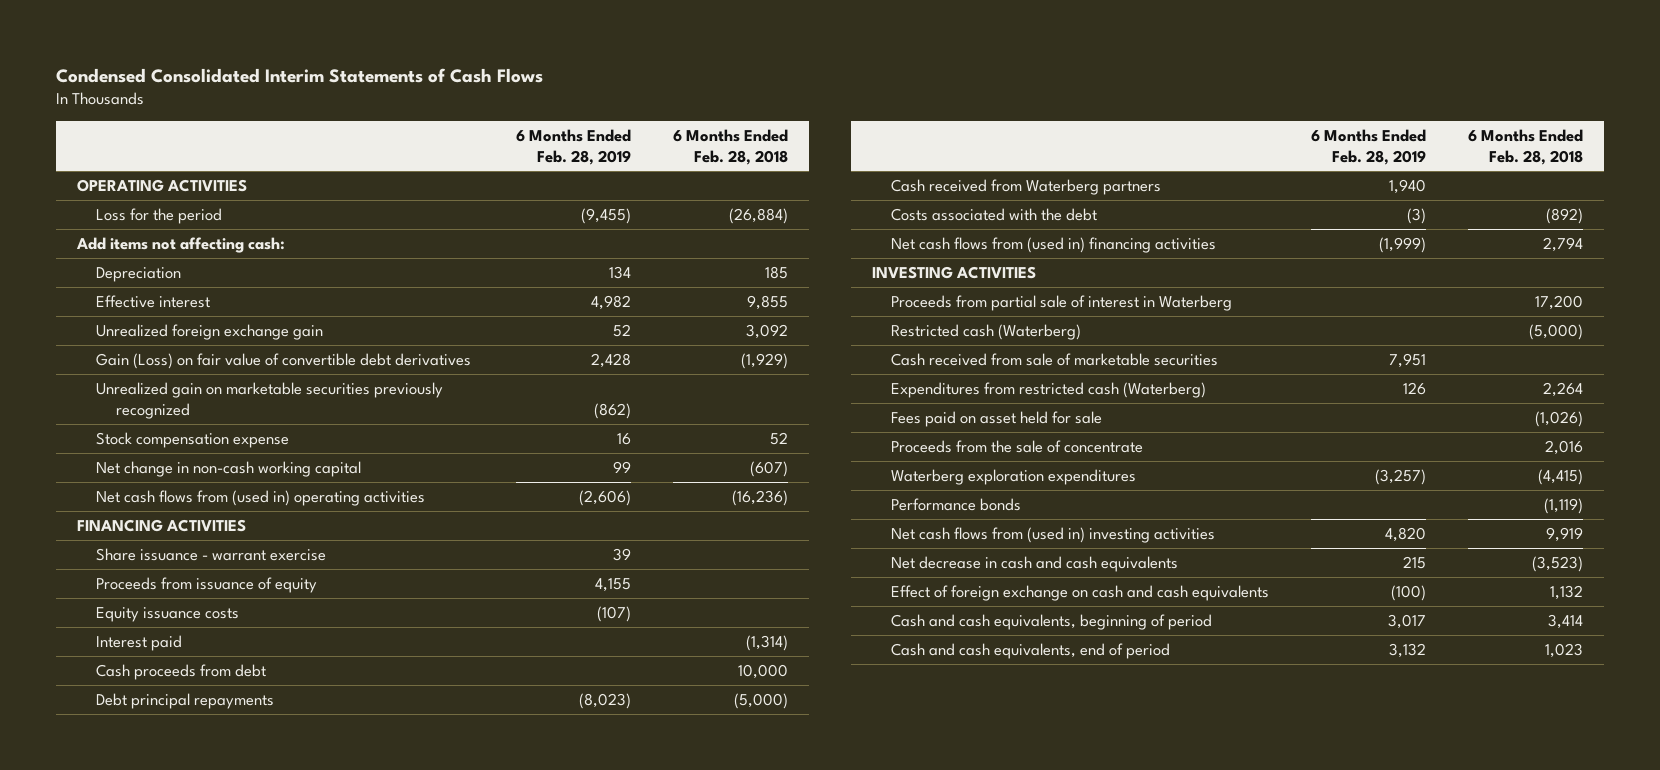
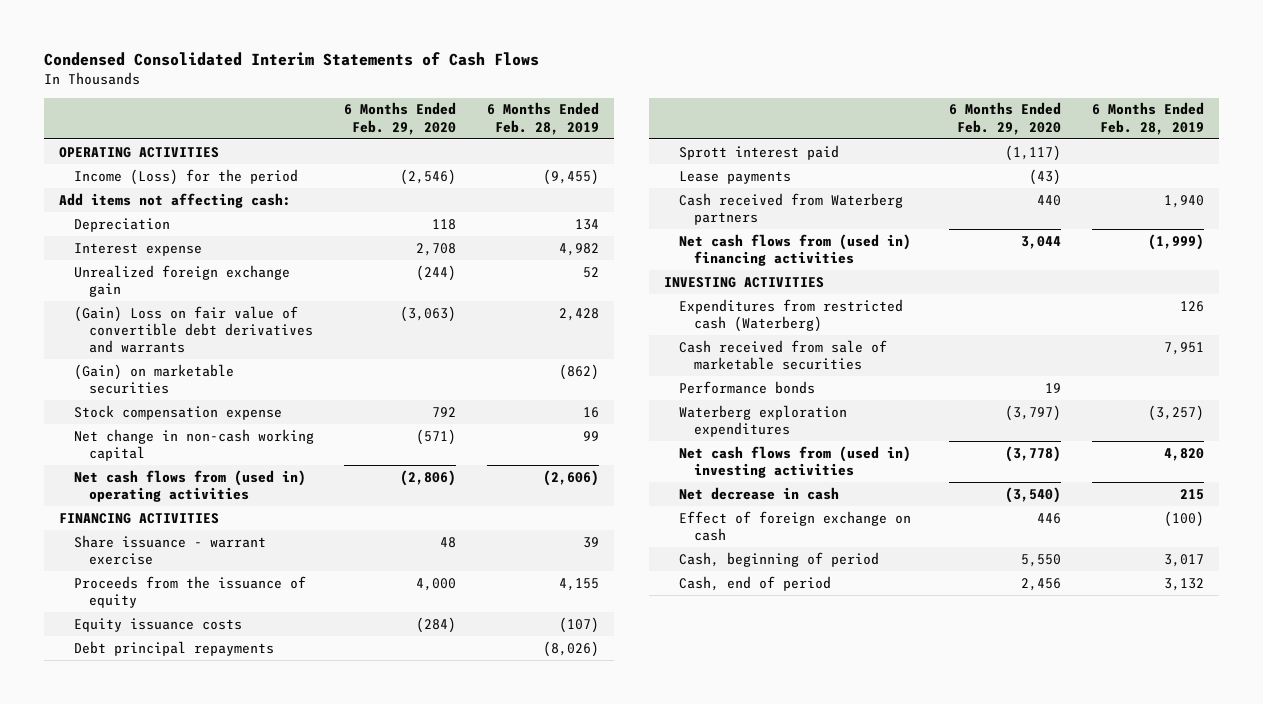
- | 6 Months Ended Feb. 28, 2019 | 6 Months Ended Feb. 28, 2018
+ | 6 Months Ended Feb. 29, 2020 | 6 Months Ended Feb. 28, 2019
- Loss for the period | (9,455) | (26,884)
+ Income (Loss) for the period | (2,546) | (9,455)
- Effective interest | 4,982 | 9,855
+ Interest expense | 2,708 | 4,982
- Gain (Loss) on fair value of convertible debt derivatives | 2,428 | (1,929)
- Unrealized gain on marketable securities previously recognized | (862) |
+ (Gain) Loss on fair value of convertible debt derivatives and warrants | (3,063) | 2,428
+ (Gain) on marketable securities | | (862)
- Proceeds from issuance of equity | 4,155 |
+ Proceeds from the issuance of equity | 4,000 | 4,155
- Interest paid | | (1,314)
- Cash proceeds from debt | | 10,000
- Debt principal repayments | (8,023) | (5,000)
+ Debt principal repayments | | (8,026)
+ Sprott interest paid | (1,117) |
+ Lease payments | (43) |
- Costs associated with the debt | (3) | (892)
- Proceeds from partial sale of interest in Waterberg | | 17,200
- Restricted cash (Waterberg) | | (5,000)
- Fees paid on asset held for sale | | (1,026)
- Proceeds from the sale of concentrate | | 2,016
moved down: Cash received from sale of marketable securities | | 7,951
moved down: Waterberg exploration expenditures | (3,797) | (3,257)
- Net decrease in cash and cash equivalents | 215 | (3,523)
- Effect of foreign exchange on cash and cash equivalents | (100) | 1,132
- Cash and cash equivalents, beginning of period | 3,017 | 3,414
- Cash and cash equivalents, end of period | 3,132 | 1,023
+ Net decrease in cash | (3,540) | 215
+ Effect of foreign exchange on cash | 446 | (100)
+ Cash, beginning of period | 5,550 | 3,017
+ Cash, end of period | 2,456 | 3,132

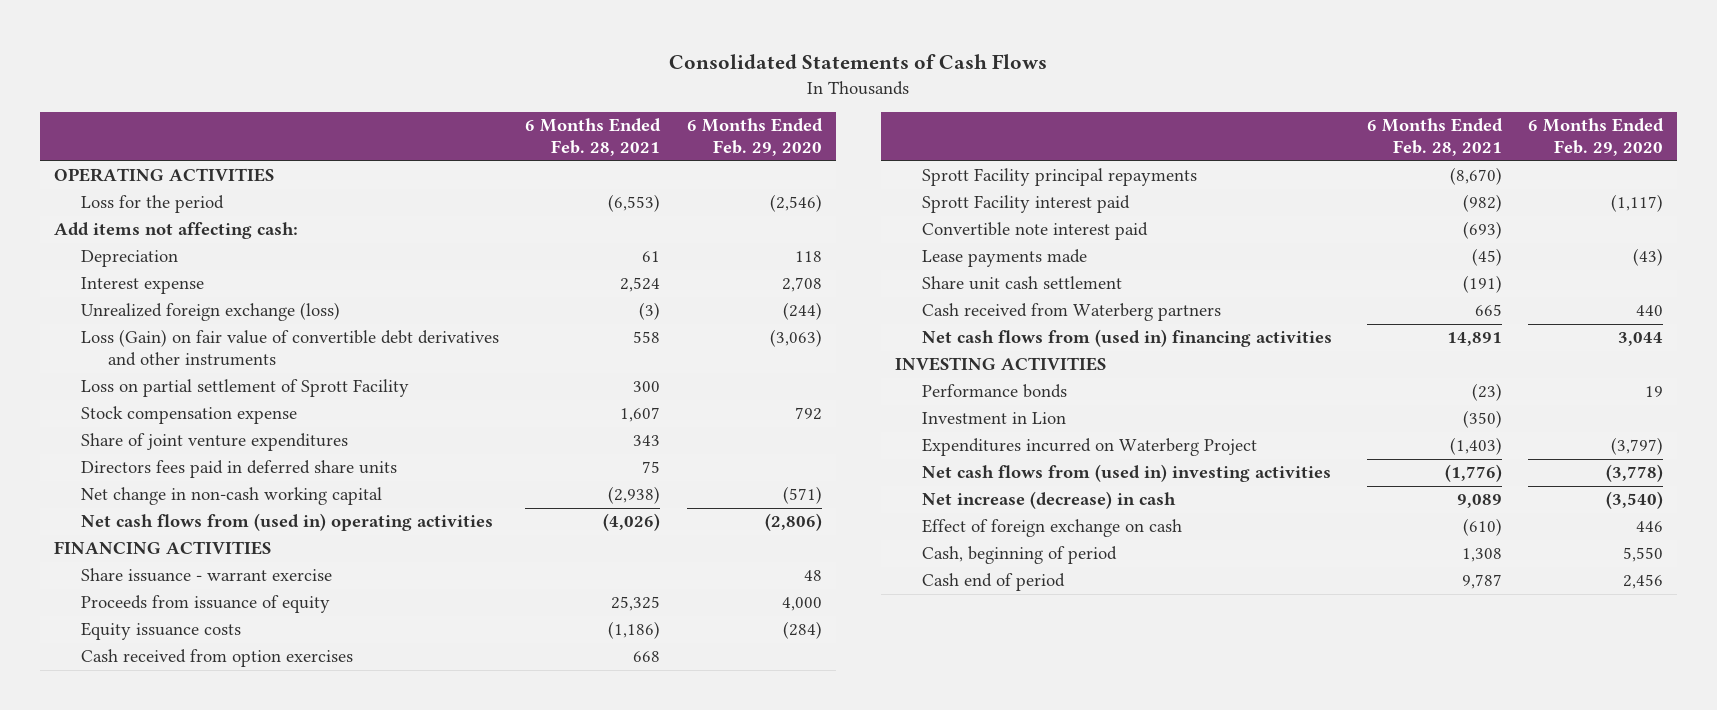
- Condensed Consolidated Interim Statements of Cash Flows
+ Consolidated Statements of Cash Flows
- | 6 Months Ended Feb. 29, 2020 | 6 Months Ended Feb. 28, 2019
+ | 6 Months Ended Feb. 28, 2021 | 6 Months Ended Feb. 29, 2020
- Income (Loss) for the period | (2,546) | (9,455)
+ Loss for the period | (6,553) | (2,546)
- Unrealized foreign exchange gain | (244) | 52
- (Gain) Loss on fair value of convertible debt derivatives and warrants | (3,063) | 2,428
- (Gain) on marketable securities | | (862)
+ Unrealized foreign exchange (loss) | (3) | (244)
+ Loss (Gain) on fair value of convertible debt derivatives and other instruments | 558 | (3,063)
+ Loss on partial settlement of Sprott Facility | 300 |
+ Share of joint venture expenditures | 343 |
+ Directors fees paid in deferred share units | 75 |
- Proceeds from the issuance of equity | 4,000 | 4,155
+ Proceeds from issuance of equity | 25,325 | 4,000
- Debt principal repayments | | (8,026)
- Sprott interest paid | (1,117) |
- Lease payments | (43) |
+ Cash received from option exercises | 668 |
+ Sprott Facility principal repayments | (8,670) |
+ Sprott Facility interest paid | (982) | (1,117)
+ Convertible note interest paid | (693) |
+ Lease payments made | (45) | (43)
+ Share unit cash settlement | (191) |
- Expenditures from restricted cash (Waterberg) | | 126
- Cash received from sale of marketable securities | | 7,951
- Waterberg exploration expenditures | (3,797) | (3,257)
+ Investment in Lion | (350) |
+ Expenditures incurred on Waterberg Project | (1,403) | (3,797)
- Net decrease in cash | (3,540) | 215
+ Net increase (decrease) in cash | 9,089 | (3,540)
- Cash, end of period | 2,456 | 3,132
+ Cash end of period | 9,787 | 2,456

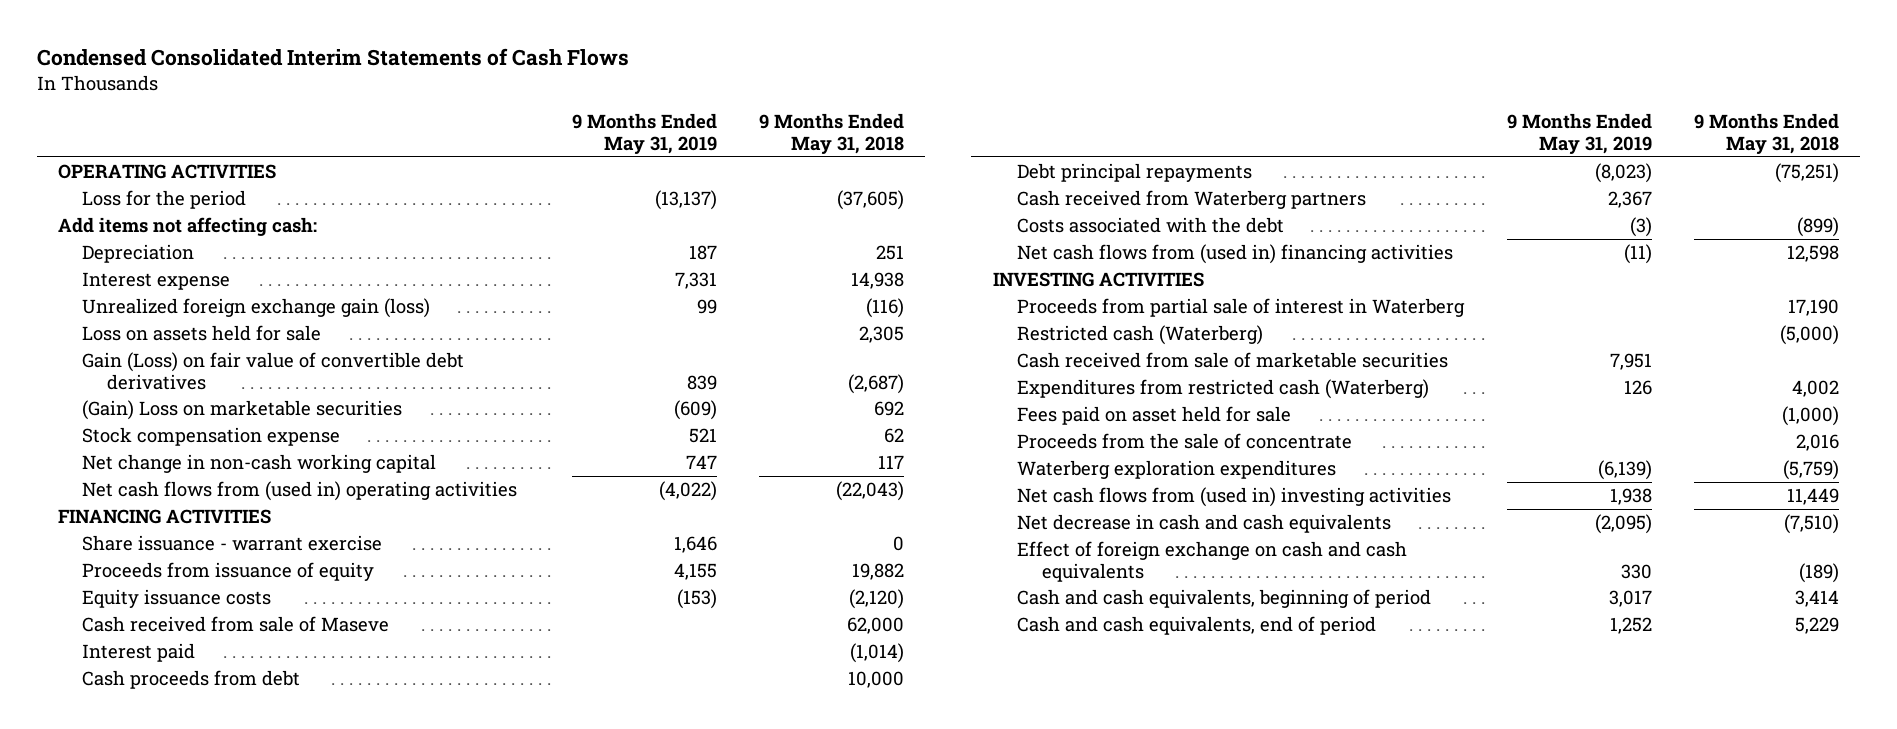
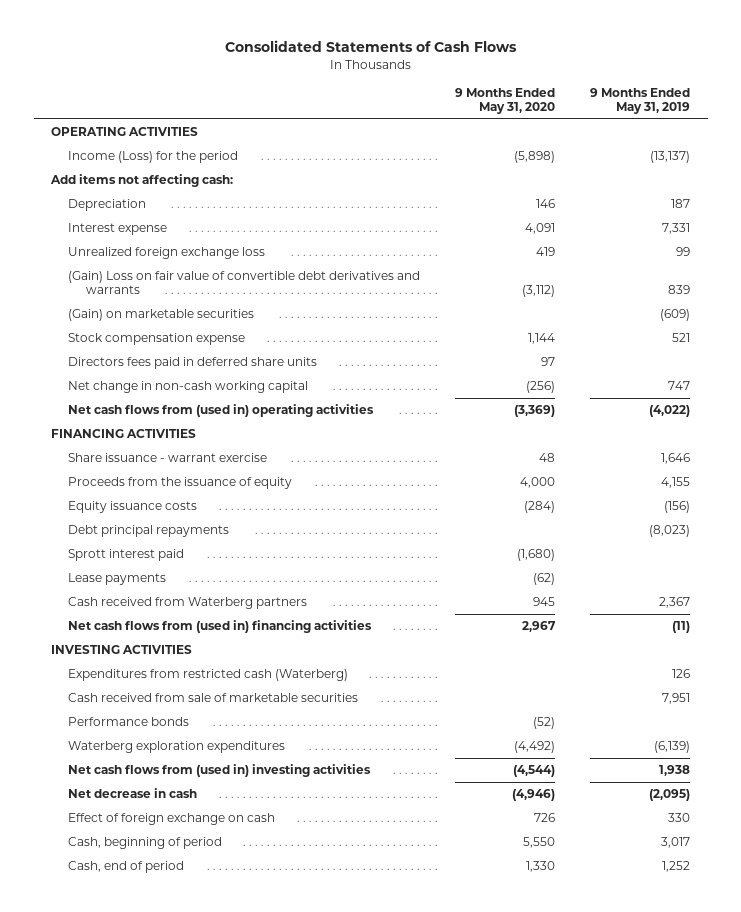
- Condensed Consolidated Interim Statements of Cash Flows
+ Consolidated Statements of Cash Flows
- | 9 Months Ended May 31, 2019 | 9 Months Ended May 31, 2018
+ | 9 Months Ended May 31, 2020 | 9 Months Ended May 31, 2019
- Loss for the period | (13,137) | (37,605)
+ Income (Loss) for the period | (5,898) | (13,137)
- Unrealized foreign exchange gain (loss) | 99 | (116)
- Loss on assets held for sale | | 2,305
- Gain (Loss) on fair value of convertible debt derivatives | 839 | (2,687)
- (Gain) Loss on marketable securities | (609) | 692
+ Unrealized foreign exchange loss | 419 | 99
+ (Gain) Loss on fair value of convertible debt derivatives and warrants | (3,112) | 839
+ (Gain) on marketable securities | | (609)
+ Directors fees paid in deferred share units | 97 |
- Proceeds from issuance of equity | 4,155 | 19,882
- Equity issuance costs | (153) | (2,120)
- Cash received from sale of Maseve | | 62,000
- Interest paid | | (1,014)
- Cash proceeds from debt | | 10,000
+ Proceeds from the issuance of equity | 4,000 | 4,155
+ Equity issuance costs | (284) | (156)
+ Sprott interest paid | (1,680) |
+ Lease payments | (62) |
- Costs associated with the debt | (3) | (899)
- Proceeds from partial sale of interest in Waterberg | | 17,190
- Restricted cash (Waterberg) | | (5,000)
- Fees paid on asset held for sale | | (1,000)
- Proceeds from the sale of concentrate | | 2,016
moved down: Cash received from sale of marketable securities | | 7,951
+ Performance bonds | (52) |
- Net decrease in cash and cash equivalents | (2,095) | (7,510)
- Effect of foreign exchange on cash and cash equivalents | 330 | (189)
- Cash and cash equivalents, beginning of period | 3,017 | 3,414
- Cash and cash equivalents, end of period | 1,252 | 5,229
+ Net decrease in cash | (4,946) | (2,095)
+ Effect of foreign exchange on cash | 726 | 330
+ Cash, beginning of period | 5,550 | 3,017
+ Cash, end of period | 1,330 | 1,252

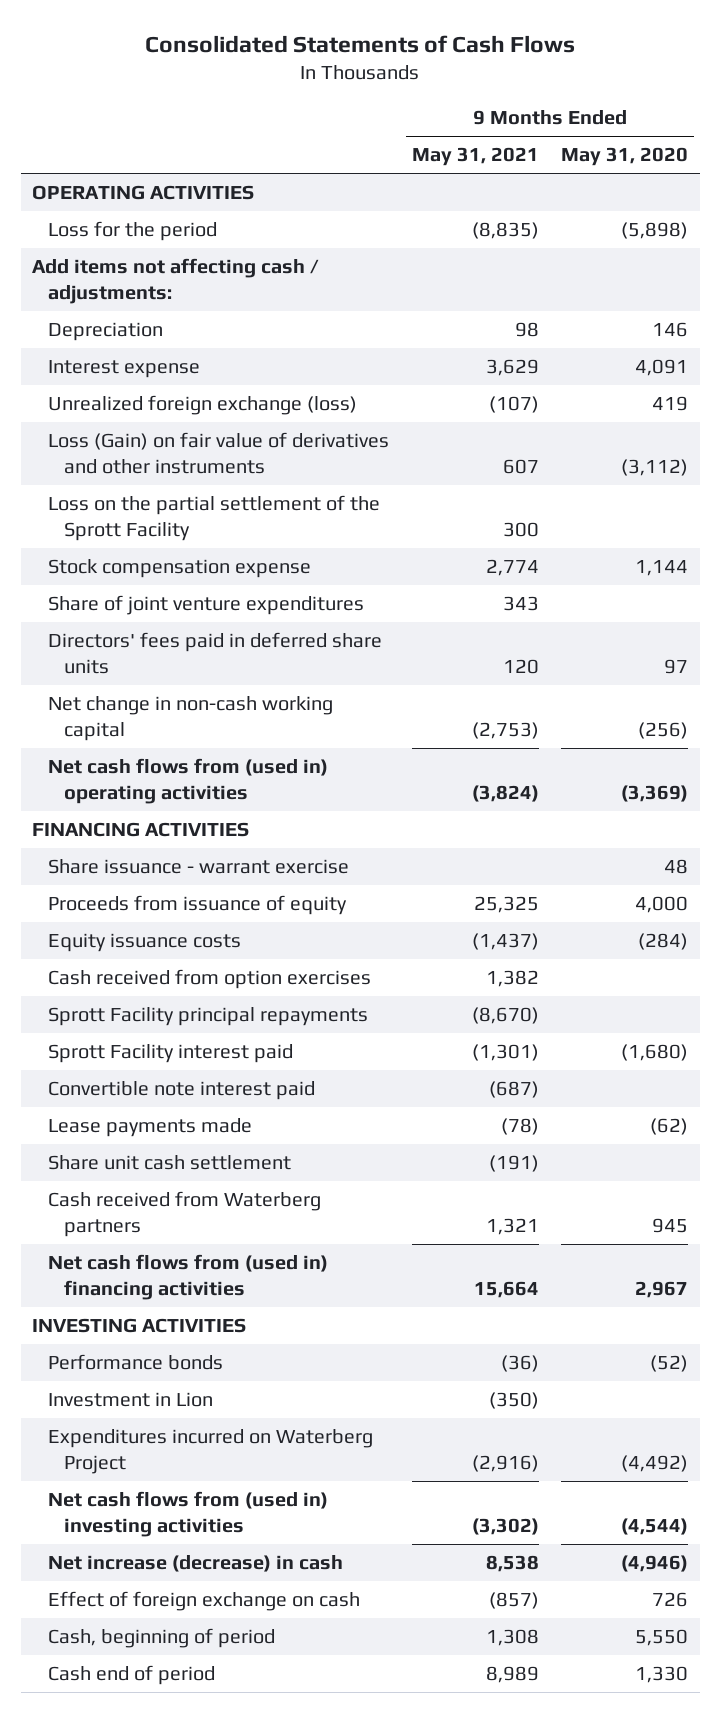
- | 9 Months Ended May 31, 2020 | 9 Months Ended May 31, 2019
+ | 9 Months Ended May 31, 2021 | 9 Months Ended May 31, 2020
- Income (Loss) for the period | (5,898) | (13,137)
- Add items not affecting cash:
+ Loss for the period | (8,835) | (5,898)
+ Add items not affecting cash / adjustments:
- Unrealized foreign exchange loss | 419 | 99
- (Gain) Loss on fair value of convertible debt derivatives and warrants | (3,112) | 839
- (Gain) on marketable securities | | (609)
+ Unrealized foreign exchange (loss) | (107) | 419
+ Loss (Gain) on fair value of derivatives and other instruments | 607 | (3,112)
+ Loss on the partial settlement of the Sprott Facility | 300 |
- Directors fees paid in deferred share units | 97 |
+ Share of joint venture expenditures | 343 |
+ Directors' fees paid in deferred share units | 120 | 97
- Proceeds from the issuance of equity | 4,000 | 4,155
+ Proceeds from issuance of equity | 25,325 | 4,000
- Debt principal repayments | | (8,023)
- Sprott interest paid | (1,680) |
- Lease payments | (62) |
+ Cash received from option exercises | 1,382 |
+ Sprott Facility principal repayments | (8,670) |
+ Sprott Facility interest paid | (1,301) | (1,680)
+ Convertible note interest paid | (687) |
+ Lease payments made | (78) | (62)
+ Share unit cash settlement | (191) |
- Expenditures from restricted cash (Waterberg) | | 126
- Cash received from sale of marketable securities | | 7,951
- Waterberg exploration expenditures | (4,492) | (6,139)
+ Investment in Lion | (350) |
+ Expenditures incurred on Waterberg Project | (2,916) | (4,492)
- Net decrease in cash | (4,946) | (2,095)
+ Net increase (decrease) in cash | 8,538 | (4,946)
- Cash, end of period | 1,330 | 1,252
+ Cash end of period | 8,989 | 1,330

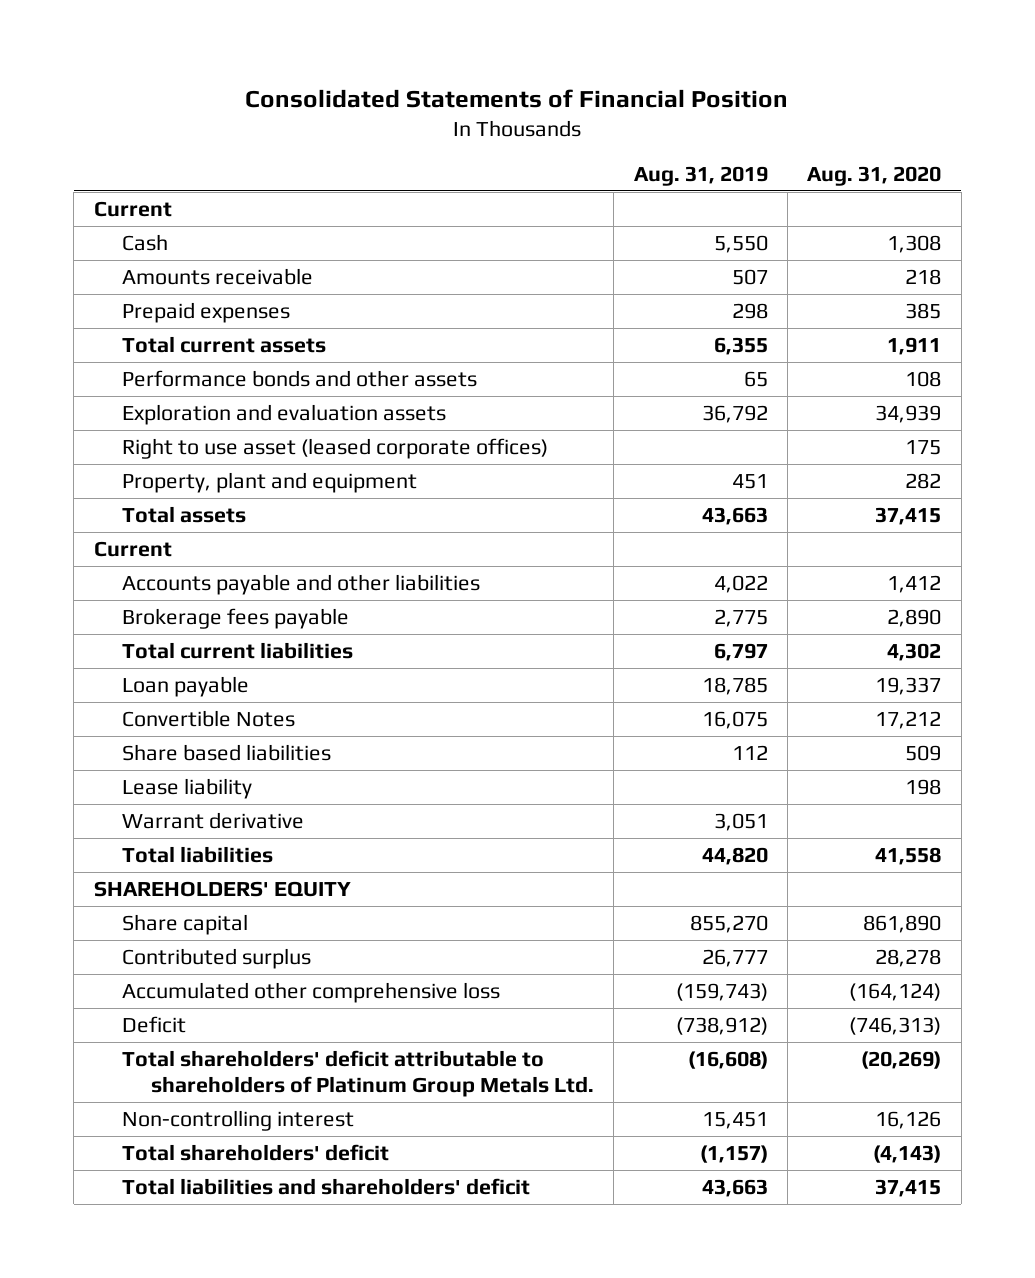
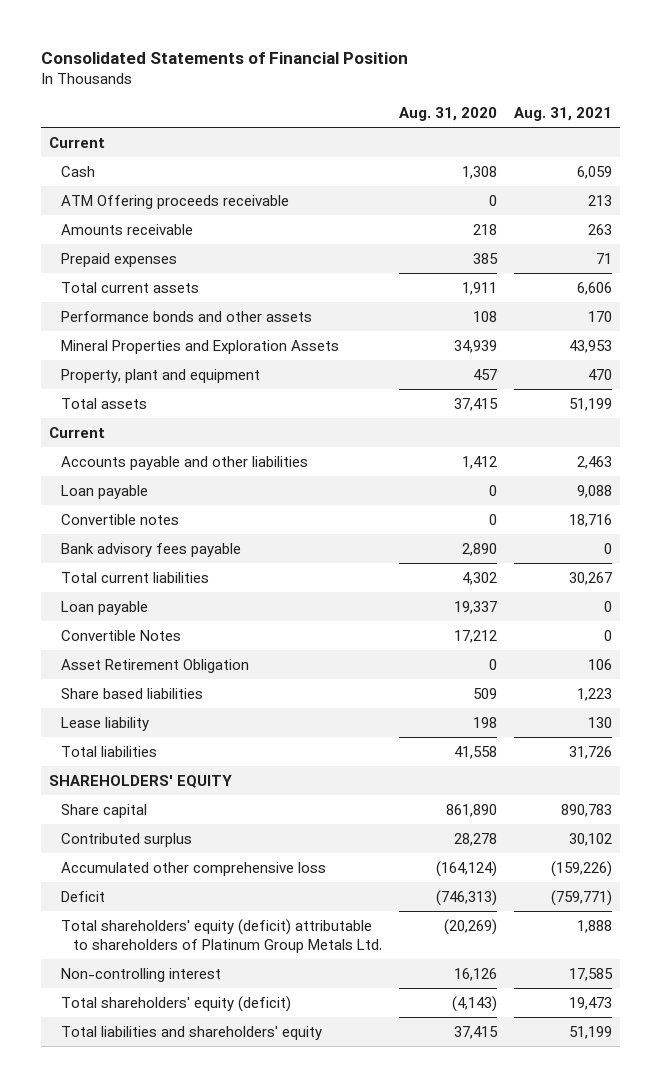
- | Aug. 31, 2019 | Aug. 31, 2020
+ | Aug. 31, 2020 | Aug. 31, 2021
+ ATM Offering proceeds receivable | 0 | 213
- Exploration and evaluation assets | 36,792 | 34,939
- Right to use asset (leased corporate offices) | | 175
- Property, plant and equipment | 451 | 282
+ Mineral Properties and Exploration Assets | 34,939 | 43,953
+ Property, plant and equipment | 457 | 470
- Brokerage fees payable | 2,775 | 2,890
+ Loan payable | 0 | 9,088
+ Convertible notes | 0 | 18,716
+ Bank advisory fees payable | 2,890 | 0
+ Asset Retirement Obligation | 0 | 106
- Warrant derivative | 3,051 |
- Total shareholders' deficit attributable to shareholders of Platinum Group Metals Ltd. | (16,608) | (20,269)
+ Total shareholders' equity (deficit) attributable to shareholders of Platinum Group Metals Ltd. | (20,269) | 1,888
- Total shareholders' deficit | (1,157) | (4,143)
- Total liabilities and shareholders' deficit | 43,663 | 37,415
+ Total shareholders' equity (deficit) | (4,143) | 19,473
+ Total liabilities and shareholders' equity | 37,415 | 51,199

